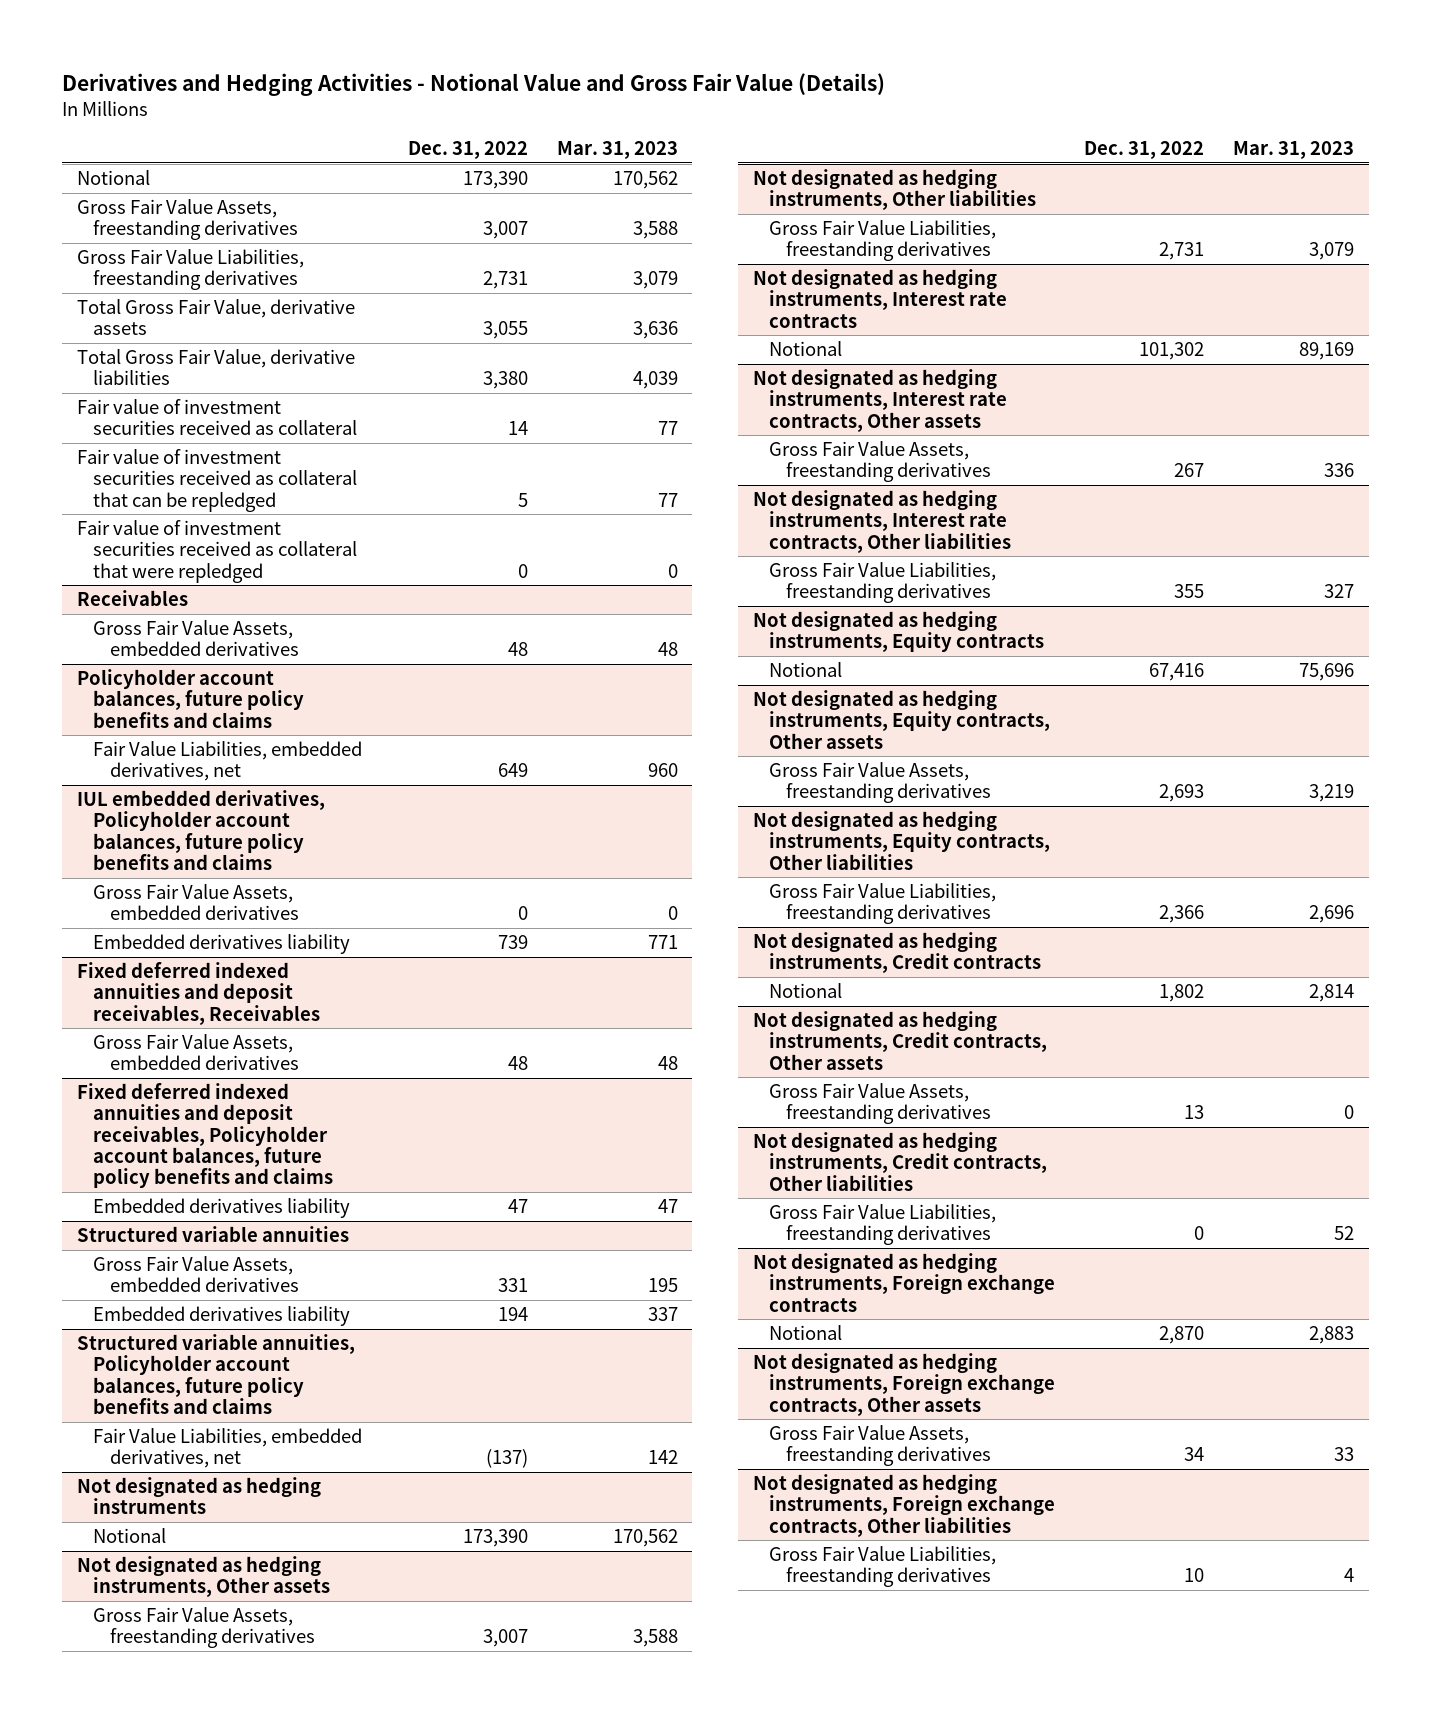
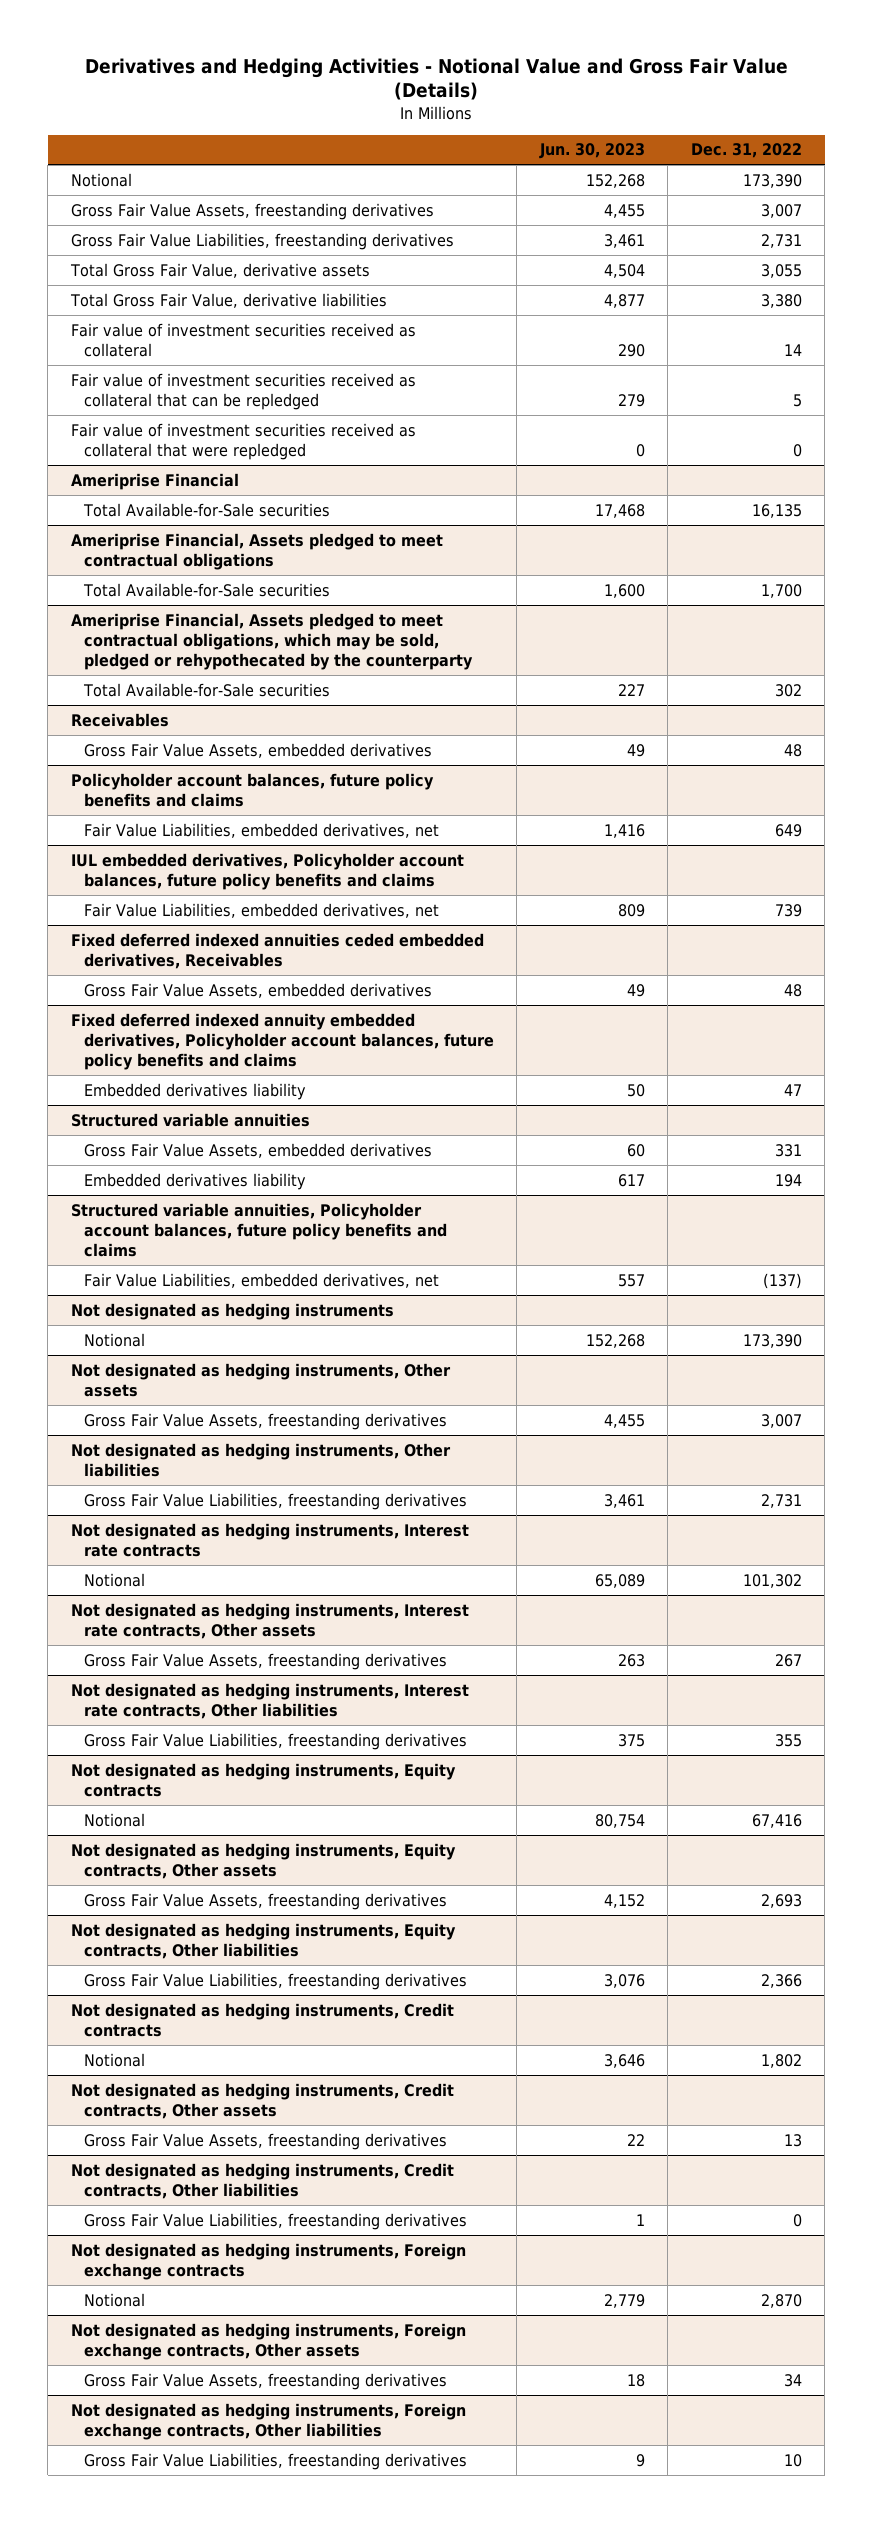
- | Dec. 31, 2022 | Mar. 31, 2023
+ | Jun. 30, 2023 | Dec. 31, 2022
+ Ameriprise Financial
+ Total Available-for-Sale securities | 17,468 | 16,135
+ Ameriprise Financial, Assets pledged to meet contractual obligations
+ Total Available-for-Sale securities | 1,600 | 1,700
+ Ameriprise Financial, Assets pledged to meet contractual obligations, which may be sold, pledged or rehypothecated by the counterparty
+ Total Available-for-Sale securities | 227 | 302
@ IUL embedded derivatives, Policyholder account balances, future policy benefits and claims
- Gross Fair Value Assets, embedded derivatives | 0 | 0
- Embedded derivatives liability | 739 | 771
- Fixed deferred indexed annuities and deposit receivables, Receivables
@ IUL embedded derivatives, Policyholder account balances, future policy benefits and claims
+ Fair Value Liabilities, embedded derivatives, net | 809 | 739
+ Fixed deferred indexed annuities ceded embedded derivatives, Receivables
- Fixed deferred indexed annuities and deposit receivables, Policyholder account balances, future policy benefits and claims
+ Fixed deferred indexed annuity embedded derivatives, Policyholder account balances, future policy benefits and claims

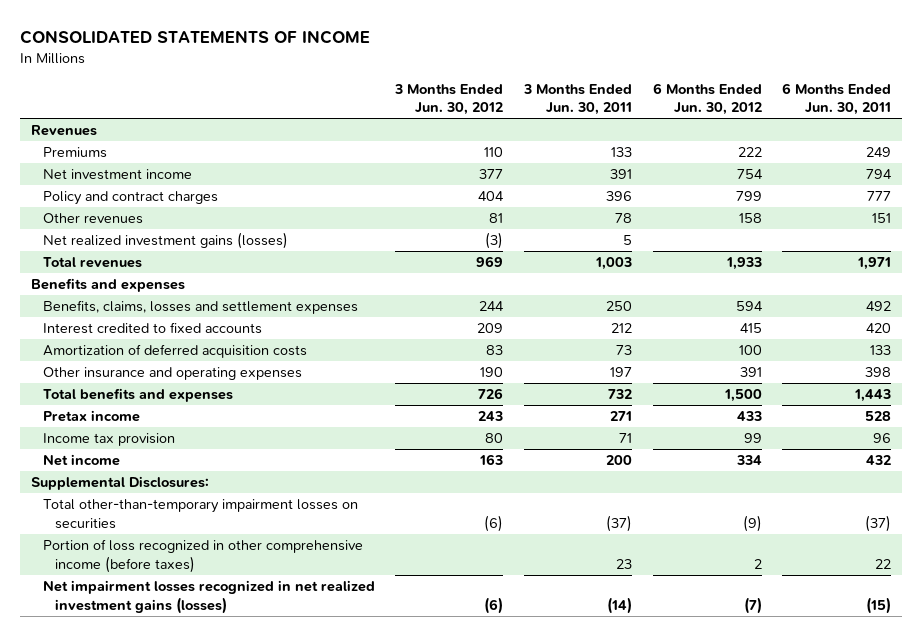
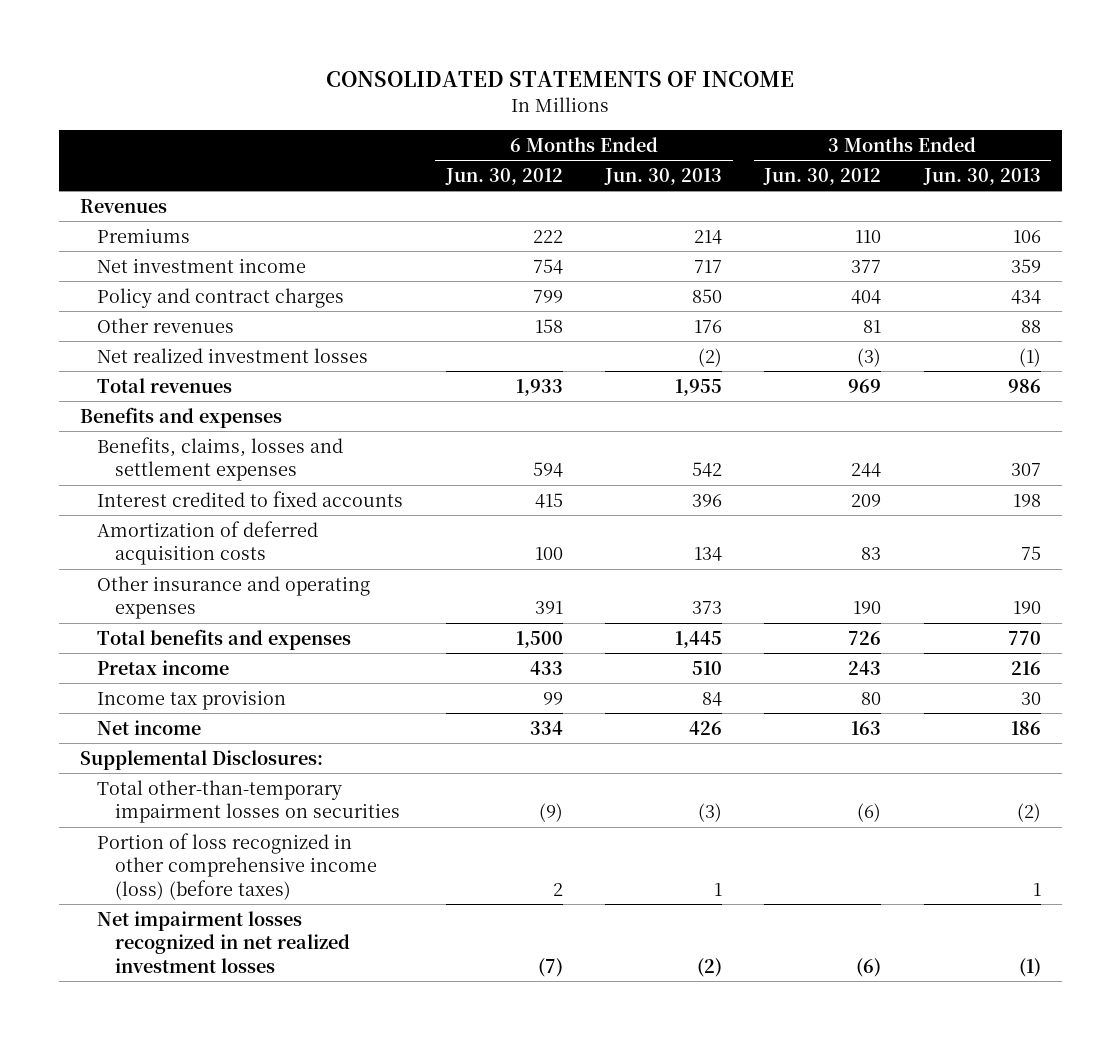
- | 3 Months Ended Jun. 30, 2012 | 3 Months Ended Jun. 30, 2011 | 6 Months Ended Jun. 30, 2012 | 6 Months Ended Jun. 30, 2011
+ | 6 Months Ended Jun. 30, 2012 | 6 Months Ended Jun. 30, 2013 | 3 Months Ended Jun. 30, 2012 | 3 Months Ended Jun. 30, 2013
- Net realized investment gains (losses) | (3) | 5 | |
+ Net realized investment losses | | (2) | (3) | (1)
- Portion of loss recognized in other comprehensive income (before taxes) | | 23 | 2 | 22
- Net impairment losses recognized in net realized investment gains (losses) | (6) | (14) | (7) | (15)
+ Portion of loss recognized in other comprehensive income (loss) (before taxes) | 2 | 1 | | 1
+ Net impairment losses recognized in net realized investment losses | (7) | (2) | (6) | (1)

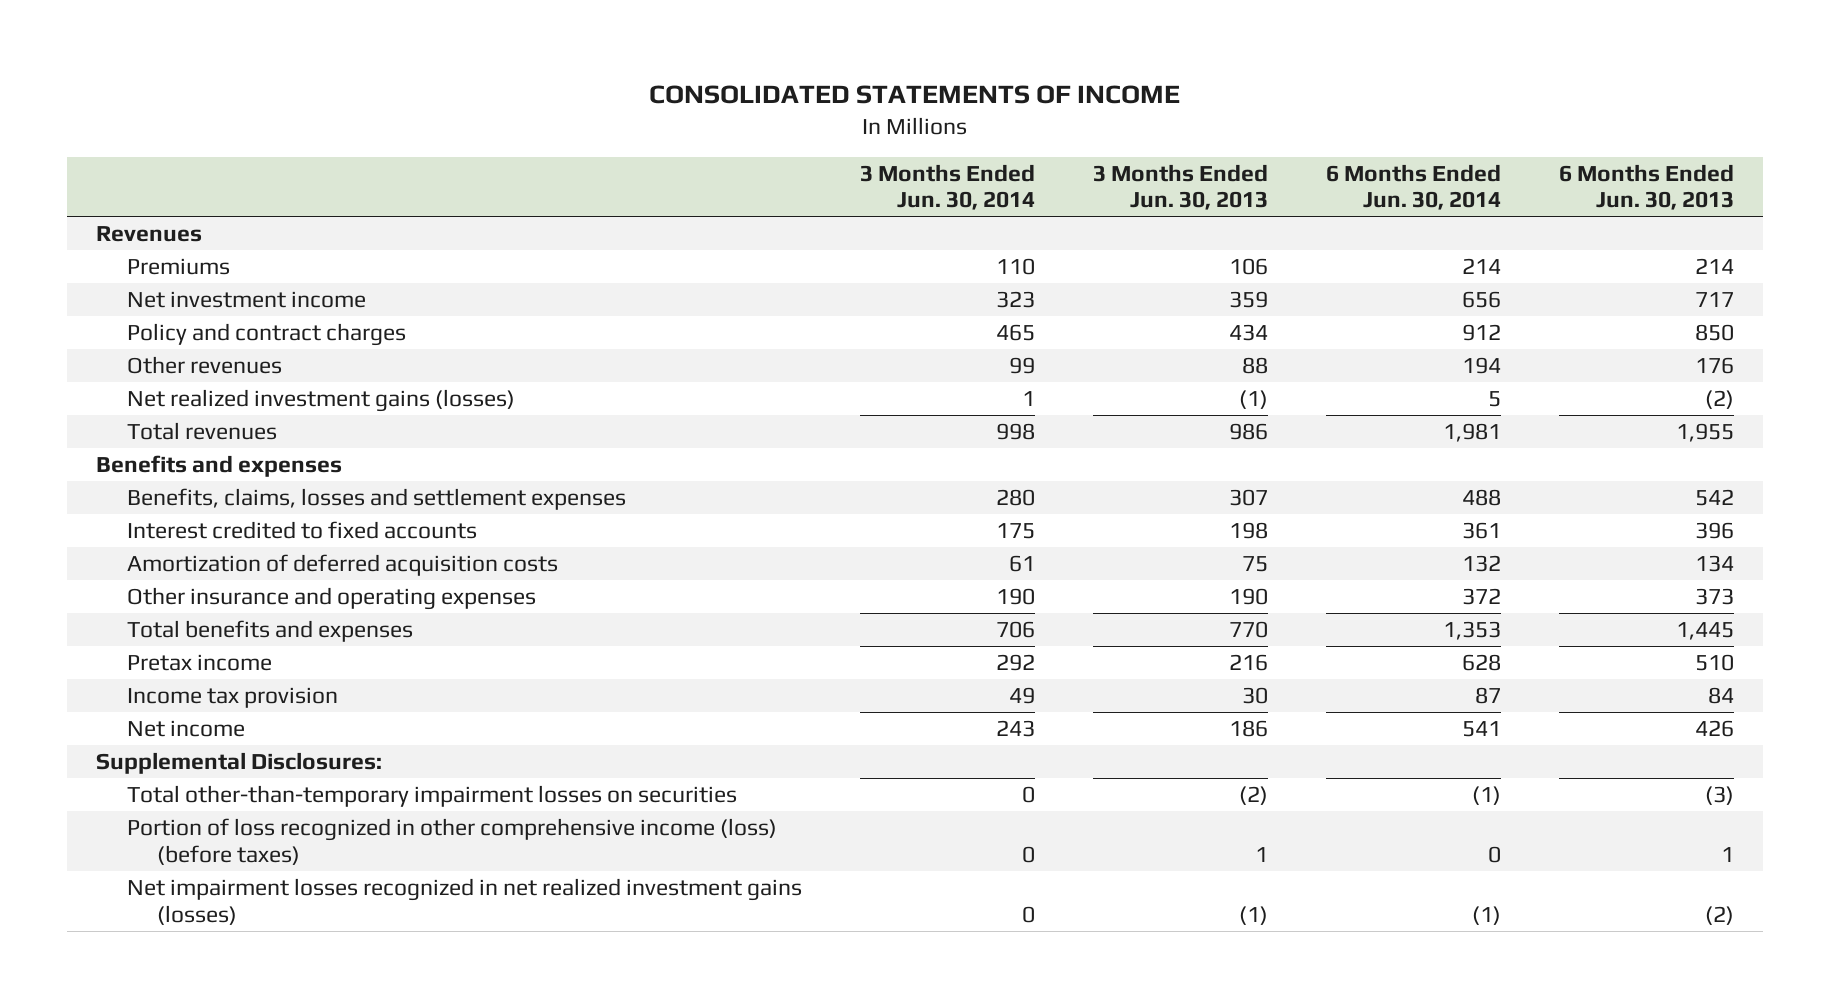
- | 6 Months Ended Jun. 30, 2012 | 6 Months Ended Jun. 30, 2013 | 3 Months Ended Jun. 30, 2012 | 3 Months Ended Jun. 30, 2013
+ | 3 Months Ended Jun. 30, 2014 | 3 Months Ended Jun. 30, 2013 | 6 Months Ended Jun. 30, 2014 | 6 Months Ended Jun. 30, 2013
- Net realized investment losses | | (2) | (3) | (1)
+ Net realized investment gains (losses) | 1 | (1) | 5 | (2)
- Net impairment losses recognized in net realized investment losses | (7) | (2) | (6) | (1)
+ Net impairment losses recognized in net realized investment gains (losses) | 0 | (1) | (1) | (2)

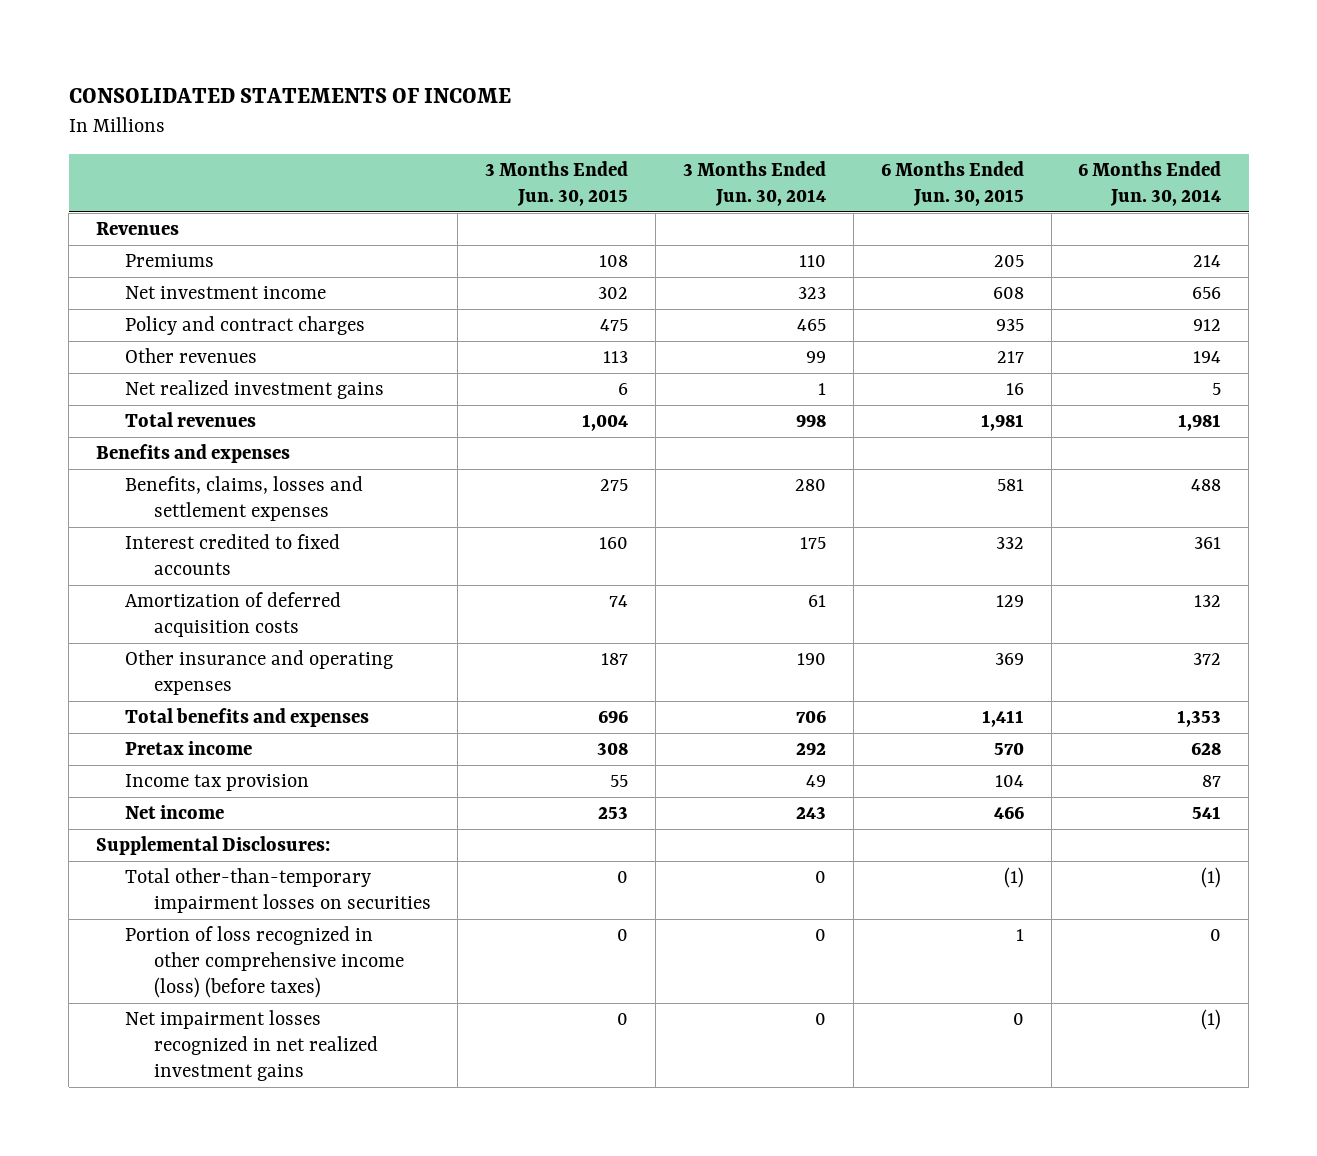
- | 3 Months Ended Jun. 30, 2014 | 3 Months Ended Jun. 30, 2013 | 6 Months Ended Jun. 30, 2014 | 6 Months Ended Jun. 30, 2013
+ | 3 Months Ended Jun. 30, 2015 | 3 Months Ended Jun. 30, 2014 | 6 Months Ended Jun. 30, 2015 | 6 Months Ended Jun. 30, 2014
- Net realized investment gains (losses) | 1 | (1) | 5 | (2)
+ Net realized investment gains | 6 | 1 | 16 | 5
- Net impairment losses recognized in net realized investment gains (losses) | 0 | (1) | (1) | (2)
+ Net impairment losses recognized in net realized investment gains | 0 | 0 | 0 | (1)

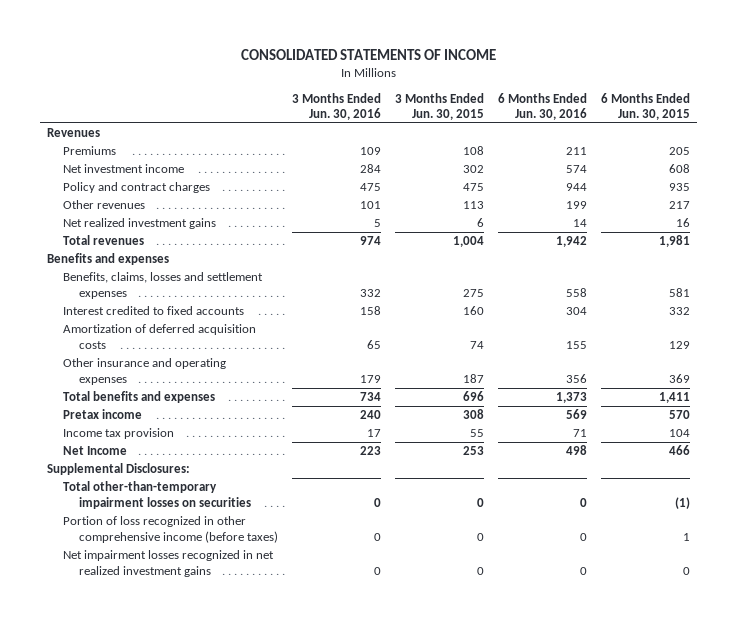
- | 3 Months Ended Jun. 30, 2015 | 3 Months Ended Jun. 30, 2014 | 6 Months Ended Jun. 30, 2015 | 6 Months Ended Jun. 30, 2014
+ | 3 Months Ended Jun. 30, 2016 | 3 Months Ended Jun. 30, 2015 | 6 Months Ended Jun. 30, 2016 | 6 Months Ended Jun. 30, 2015
- Net income | 253 | 243 | 466 | 541
+ Net Income | 223 | 253 | 498 | 466
- Portion of loss recognized in other comprehensive income (loss) (before taxes) | 0 | 0 | 1 | 0
+ Portion of loss recognized in other comprehensive income (before taxes) | 0 | 0 | 0 | 1

